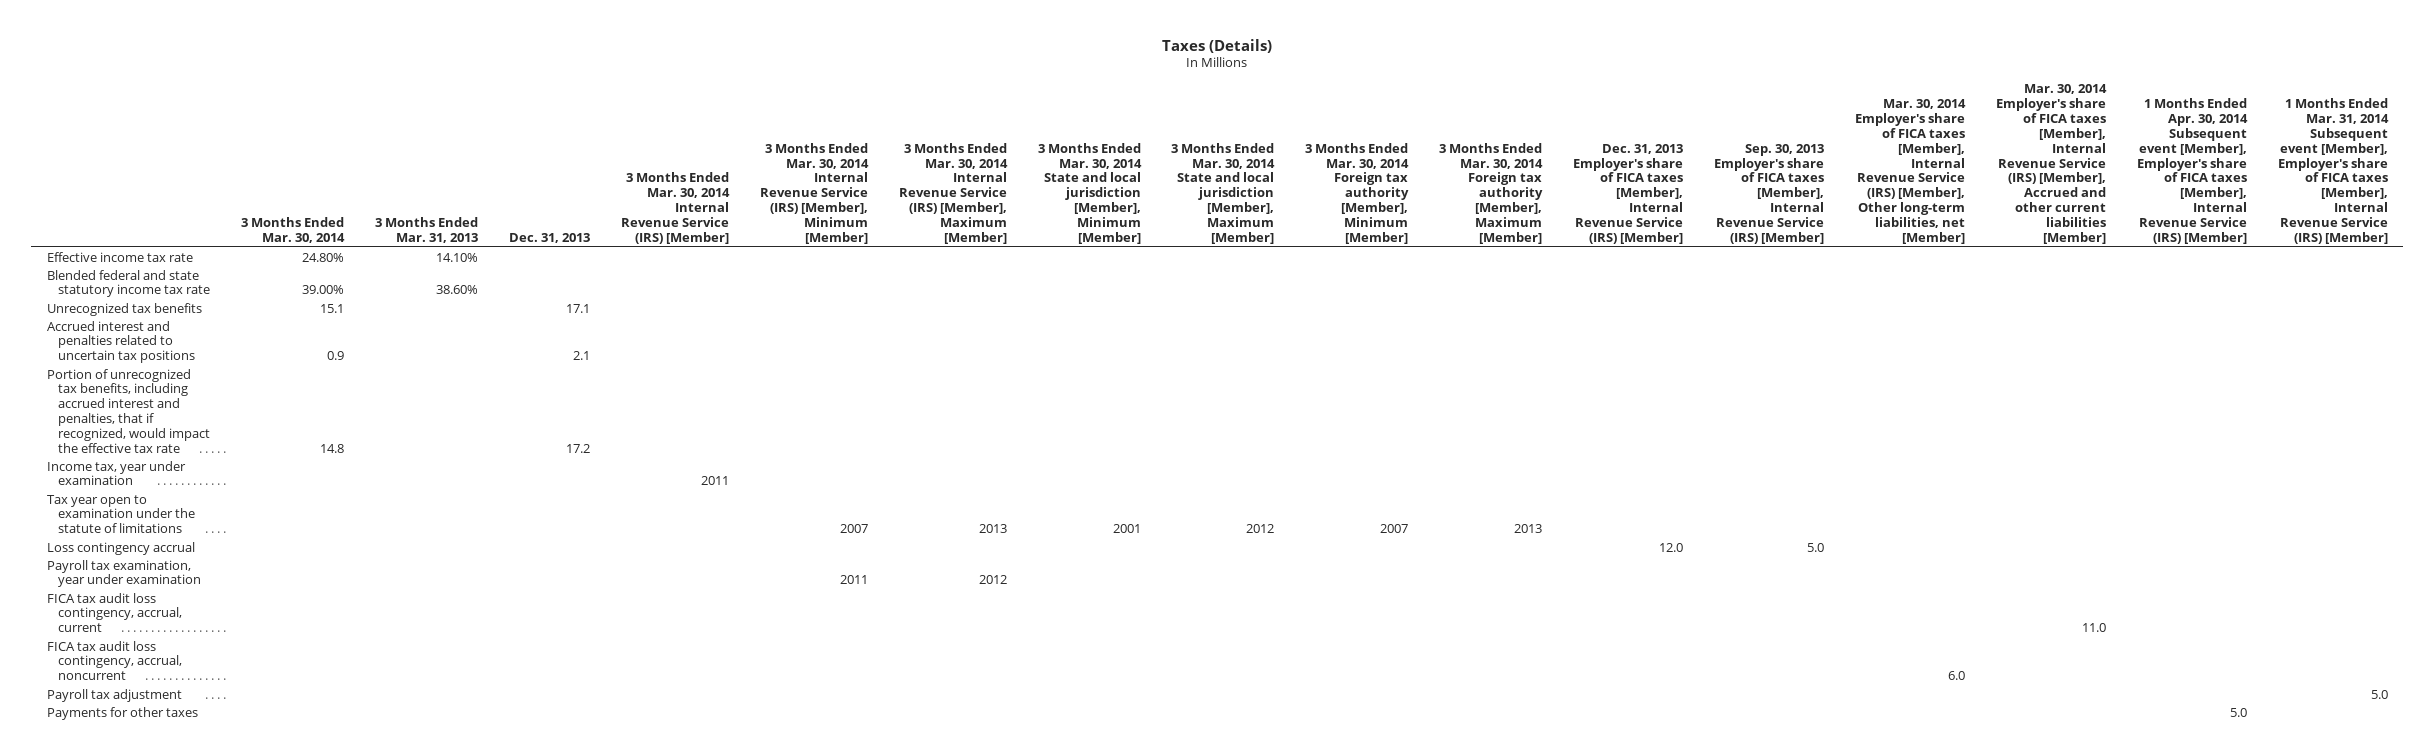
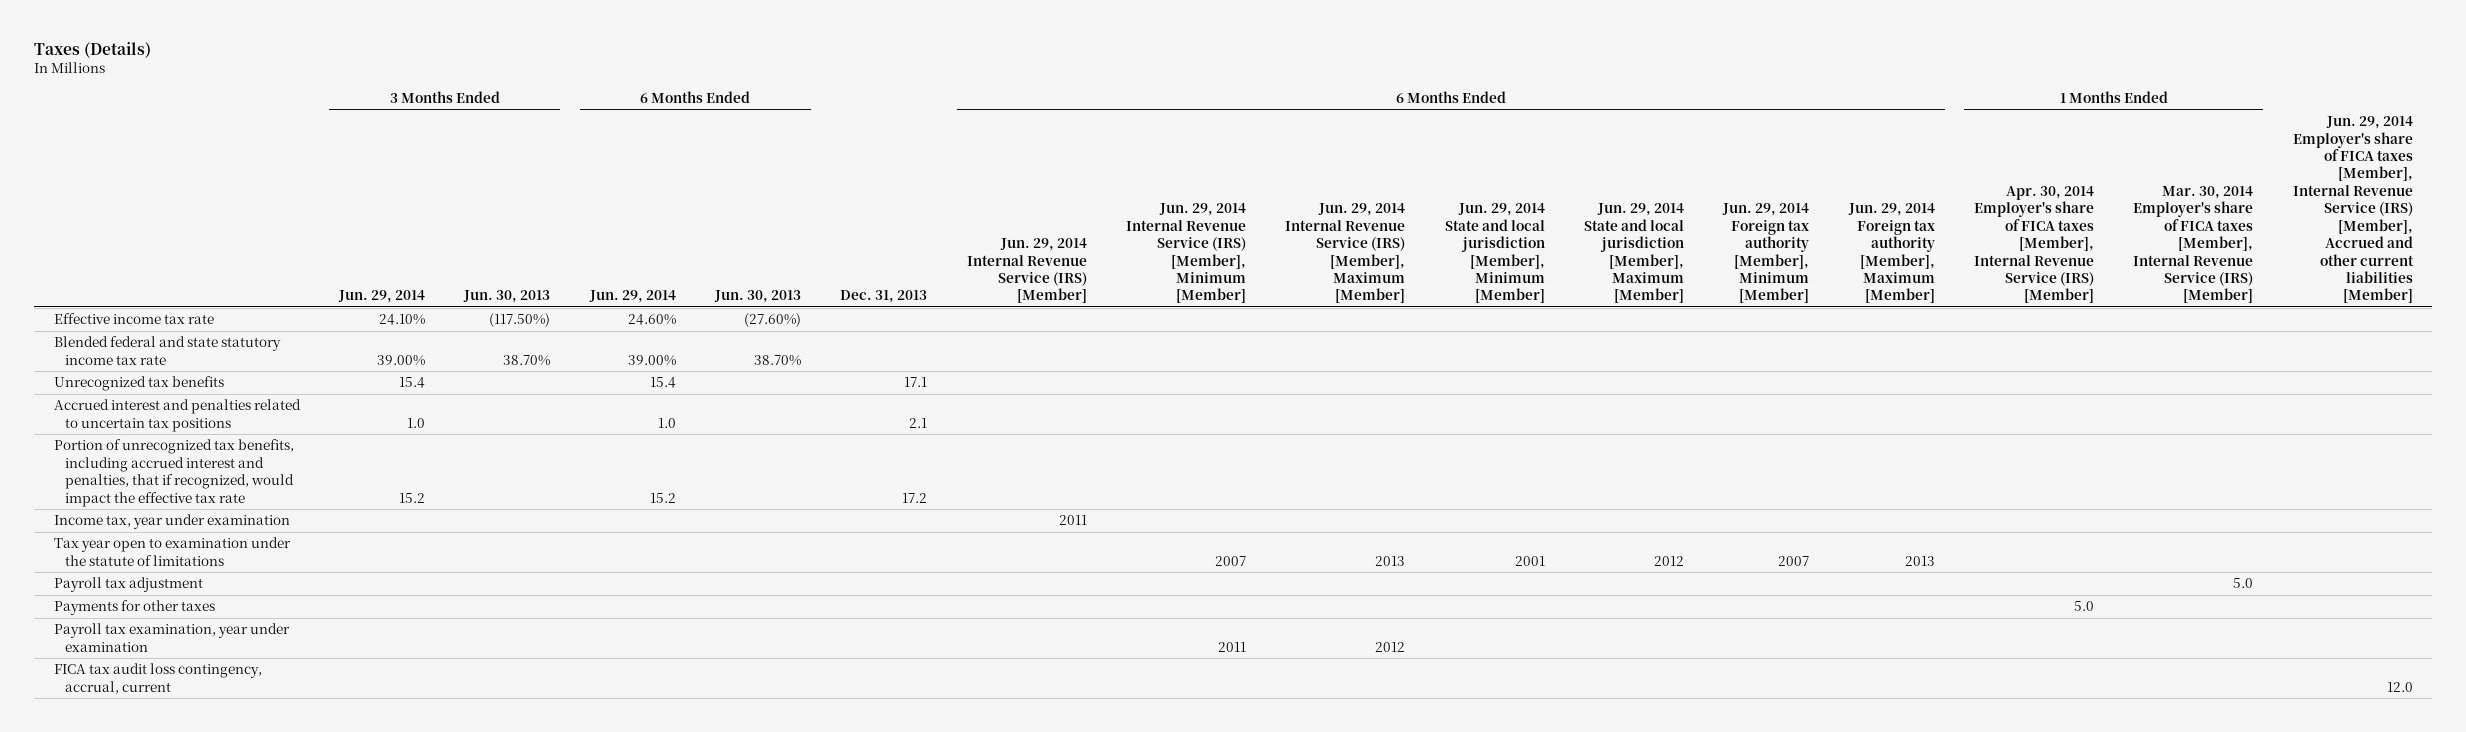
- | 3 Months Ended Mar. 30, 2014 | 3 Months Ended Mar. 31, 2013 | Dec. 31, 2013 | 3 Months Ended Mar. 30, 2014 Internal Revenue Service (IRS) [Member] | 3 Months Ended Mar. 30, 2014 Internal Revenue Service (IRS) [Member], Minimum [Member] | 3 Months Ended Mar. 30, 2014 Internal Revenue Service (IRS) [Member], Maximum [Member] | 3 Months Ended Mar. 30, 2014 State and local jurisdiction [Member], Minimum [Member] | 3 Months Ended Mar. 30, 2014 State and local jurisdiction [Member], Maximum [Member] | 3 Months Ended Mar. 30, 2014 Foreign tax authority [Member], Minimum [Member] | 3 Months Ended Mar. 30, 2014 Foreign tax authority [Member], Maximum [Member] | Dec. 31, 2013 Employer's share of FICA taxes [Member], Internal Revenue Service (IRS) [Member] | Sep. 30, 2013 Employer's share of FICA taxes [Member], Internal Revenue Service (IRS) [Member] | Mar. 30, 2014 Employer's share of FICA taxes [Member], Internal Revenue Service (IRS) [Member], Other long-term liabilities, net [Member] | Mar. 30, 2014 Employer's share of FICA taxes [Member], Internal Revenue Service (IRS) [Member], Accrued and other current liabilities [Member] | 1 Months Ended Apr. 30, 2014 Subsequent event [Member], Employer's share of FICA taxes [Member], Internal Revenue Service (IRS) [Member] | 1 Months Ended Mar. 31, 2014 Subsequent event [Member], Employer's share of FICA taxes [Member], Internal Revenue Service (IRS) [Member]
+ | 3 Months Ended Jun. 29, 2014 | 3 Months Ended Jun. 30, 2013 | 6 Months Ended Jun. 29, 2014 | 6 Months Ended Jun. 30, 2013 | Dec. 31, 2013 | 6 Months Ended Jun. 29, 2014 Internal Revenue Service (IRS) [Member] | 6 Months Ended Jun. 29, 2014 Internal Revenue Service (IRS) [Member], Minimum [Member] | 6 Months Ended Jun. 29, 2014 Internal Revenue Service (IRS) [Member], Maximum [Member] | 6 Months Ended Jun. 29, 2014 State and local jurisdiction [Member], Minimum [Member] | 6 Months Ended Jun. 29, 2014 State and local jurisdiction [Member], Maximum [Member] | 6 Months Ended Jun. 29, 2014 Foreign tax authority [Member], Minimum [Member] | 6 Months Ended Jun. 29, 2014 Foreign tax authority [Member], Maximum [Member] | 1 Months Ended Apr. 30, 2014 Employer's share of FICA taxes [Member], Internal Revenue Service (IRS) [Member] | 1 Months Ended Mar. 30, 2014 Employer's share of FICA taxes [Member], Internal Revenue Service (IRS) [Member] | Jun. 29, 2014 Employer's share of FICA taxes [Member], Internal Revenue Service (IRS) [Member], Accrued and other current liabilities [Member]
- Loss contingency accrual | | | | | | | | | | | 12.0 | 5.0 | | | |
- FICA tax audit loss contingency, accrual, noncurrent | | | | | | | | | | | | | 6.0 | | |
moved down: Payroll tax examination, year under examination | | | | | | | 2011 | 2012 | | | | | | |
moved down: FICA tax audit loss contingency, accrual, current | | | | | | | | | | | | | | | 12.0

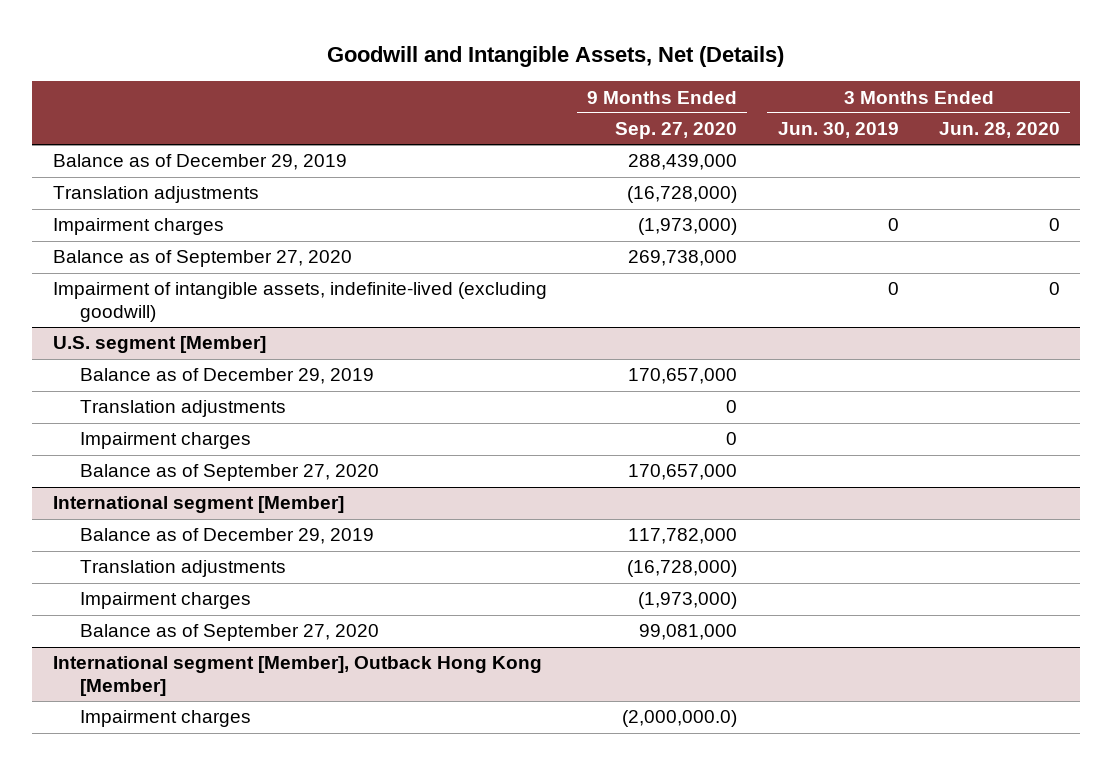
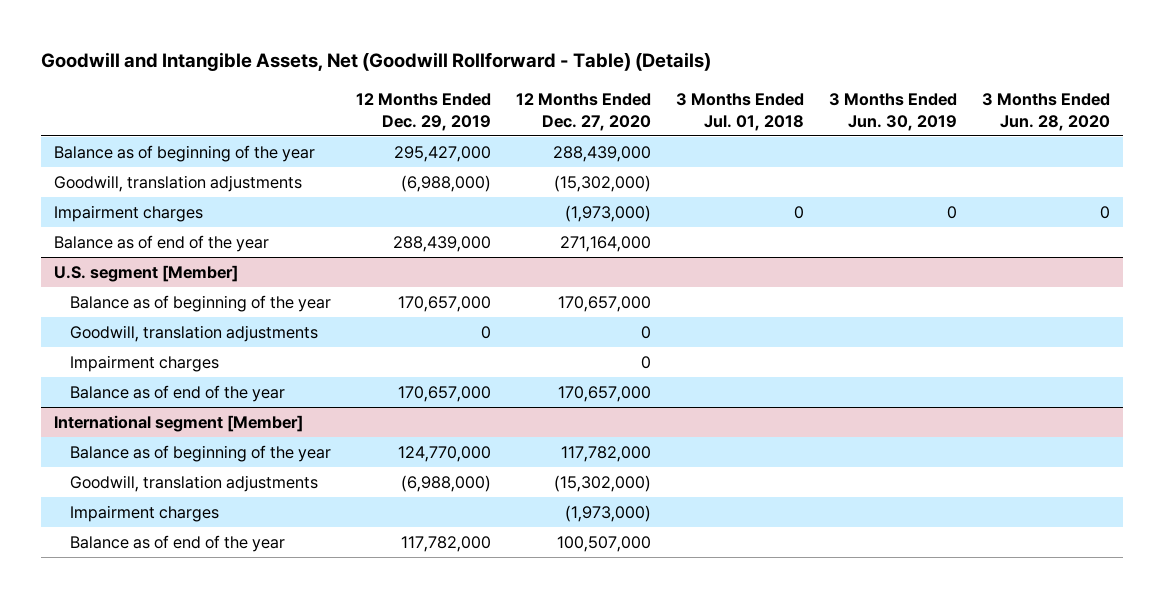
- Goodwill and Intangible Assets, Net (Details)
+ Goodwill and Intangible Assets, Net (Goodwill Rollforward - Table) (Details)
- | 9 Months Ended Sep. 27, 2020 | 3 Months Ended Jun. 30, 2019 | 3 Months Ended Jun. 28, 2020
+ | 12 Months Ended Dec. 29, 2019 | 12 Months Ended Dec. 27, 2020 | 3 Months Ended Jul. 01, 2018 | 3 Months Ended Jun. 30, 2019 | 3 Months Ended Jun. 28, 2020
- Balance as of December 29, 2019 | 288,439,000 | |
- Translation adjustments | (16,728,000) | |
+ Balance as of beginning of the year | 295,427,000 | 288,439,000 | | |
+ Goodwill, translation adjustments | (6,988,000) | (15,302,000) | | |
- Balance as of September 27, 2020 | 269,738,000 | |
- Impairment of intangible assets, indefinite-lived (excluding goodwill) | | 0 | 0
+ Balance as of end of the year | 288,439,000 | 271,164,000 | | |
@ U.S. segment [Member]
- Balance as of December 29, 2019 | 170,657,000 | |
- Translation adjustments | 0 | |
+ Balance as of beginning of the year | 170,657,000 | 170,657,000 | | |
+ Goodwill, translation adjustments | 0 | 0 | | |
- Balance as of September 27, 2020 | 170,657,000 | |
+ Balance as of end of the year | 170,657,000 | 170,657,000 | | |
@ International segment [Member]
- Balance as of December 29, 2019 | 117,782,000 | |
- Translation adjustments | (16,728,000) | |
+ Balance as of beginning of the year | 124,770,000 | 117,782,000 | | |
+ Goodwill, translation adjustments | (6,988,000) | (15,302,000) | | |
- Balance as of September 27, 2020 | 99,081,000 | |
- International segment [Member], Outback Hong Kong [Member]
- Impairment charges | (2,000,000.0) | |
@ International segment [Member]
+ Balance as of end of the year | 117,782,000 | 100,507,000 | | |

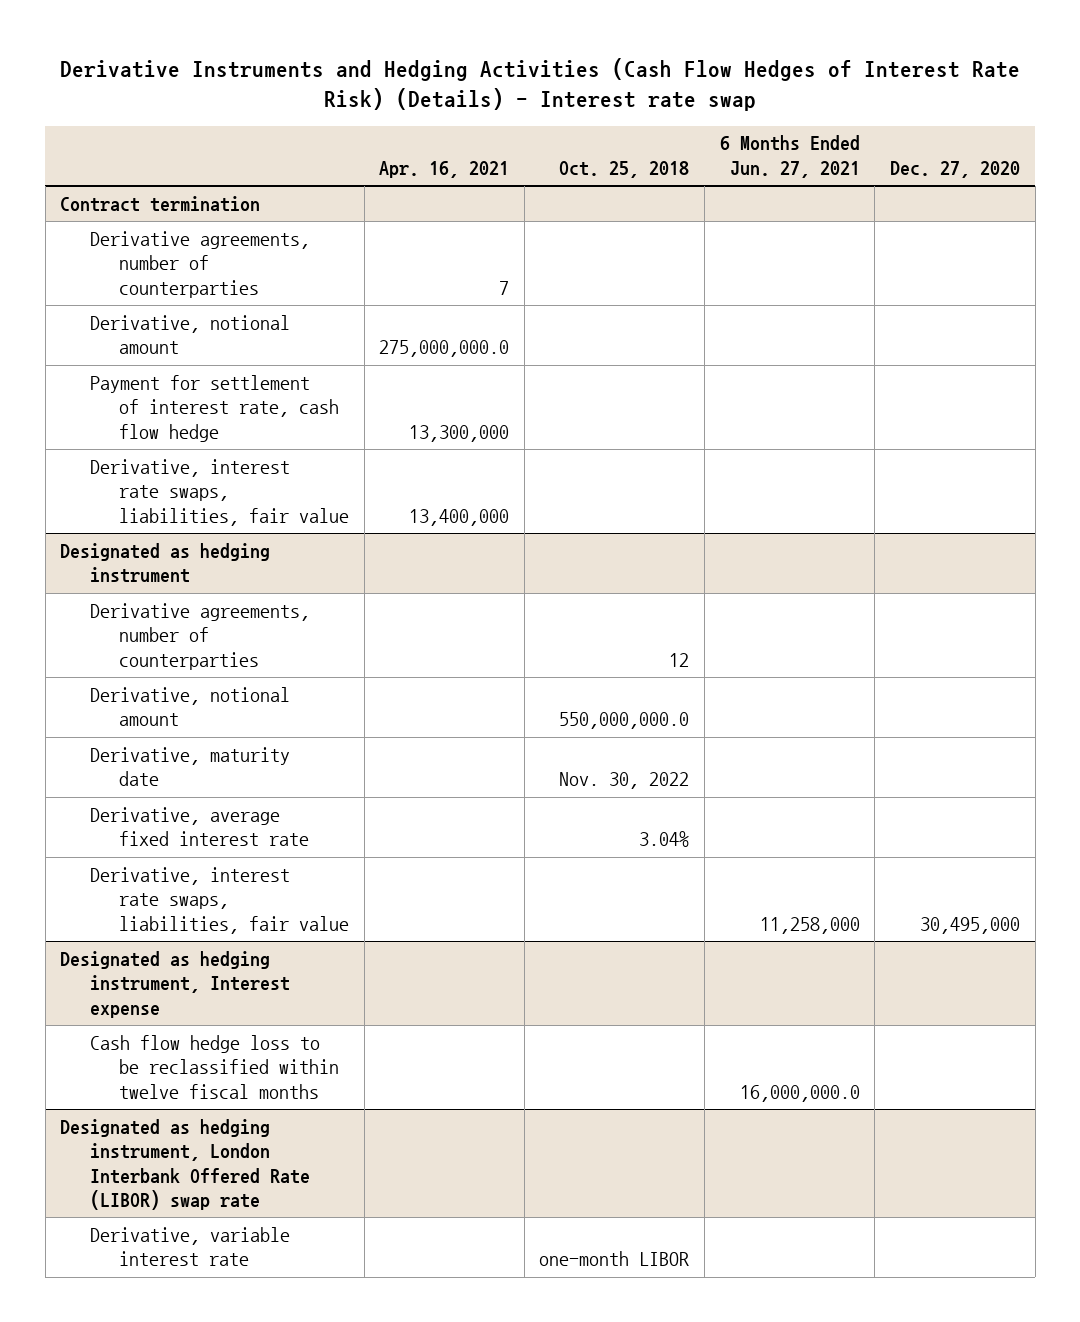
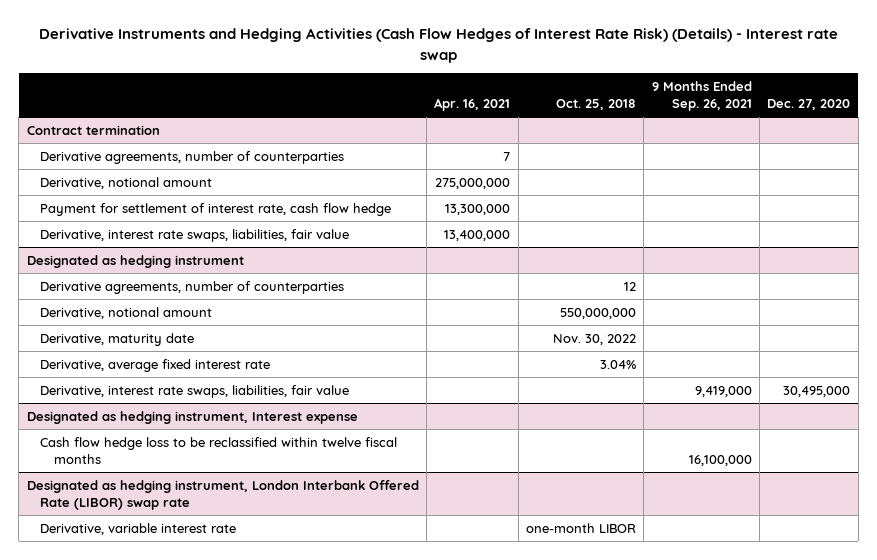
- | Apr. 16, 2021 | Oct. 25, 2018 | 6 Months Ended Jun. 27, 2021 | Dec. 27, 2020
+ | Apr. 16, 2021 | Oct. 25, 2018 | 9 Months Ended Sep. 26, 2021 | Dec. 27, 2020
@ Contract termination
- Derivative, notional amount | 275,000,000.0 | | |
+ Derivative, notional amount | 275,000,000 | | |
@ Designated as hedging instrument
- Derivative, notional amount | | 550,000,000.0 | |
+ Derivative, notional amount | | 550,000,000 | |

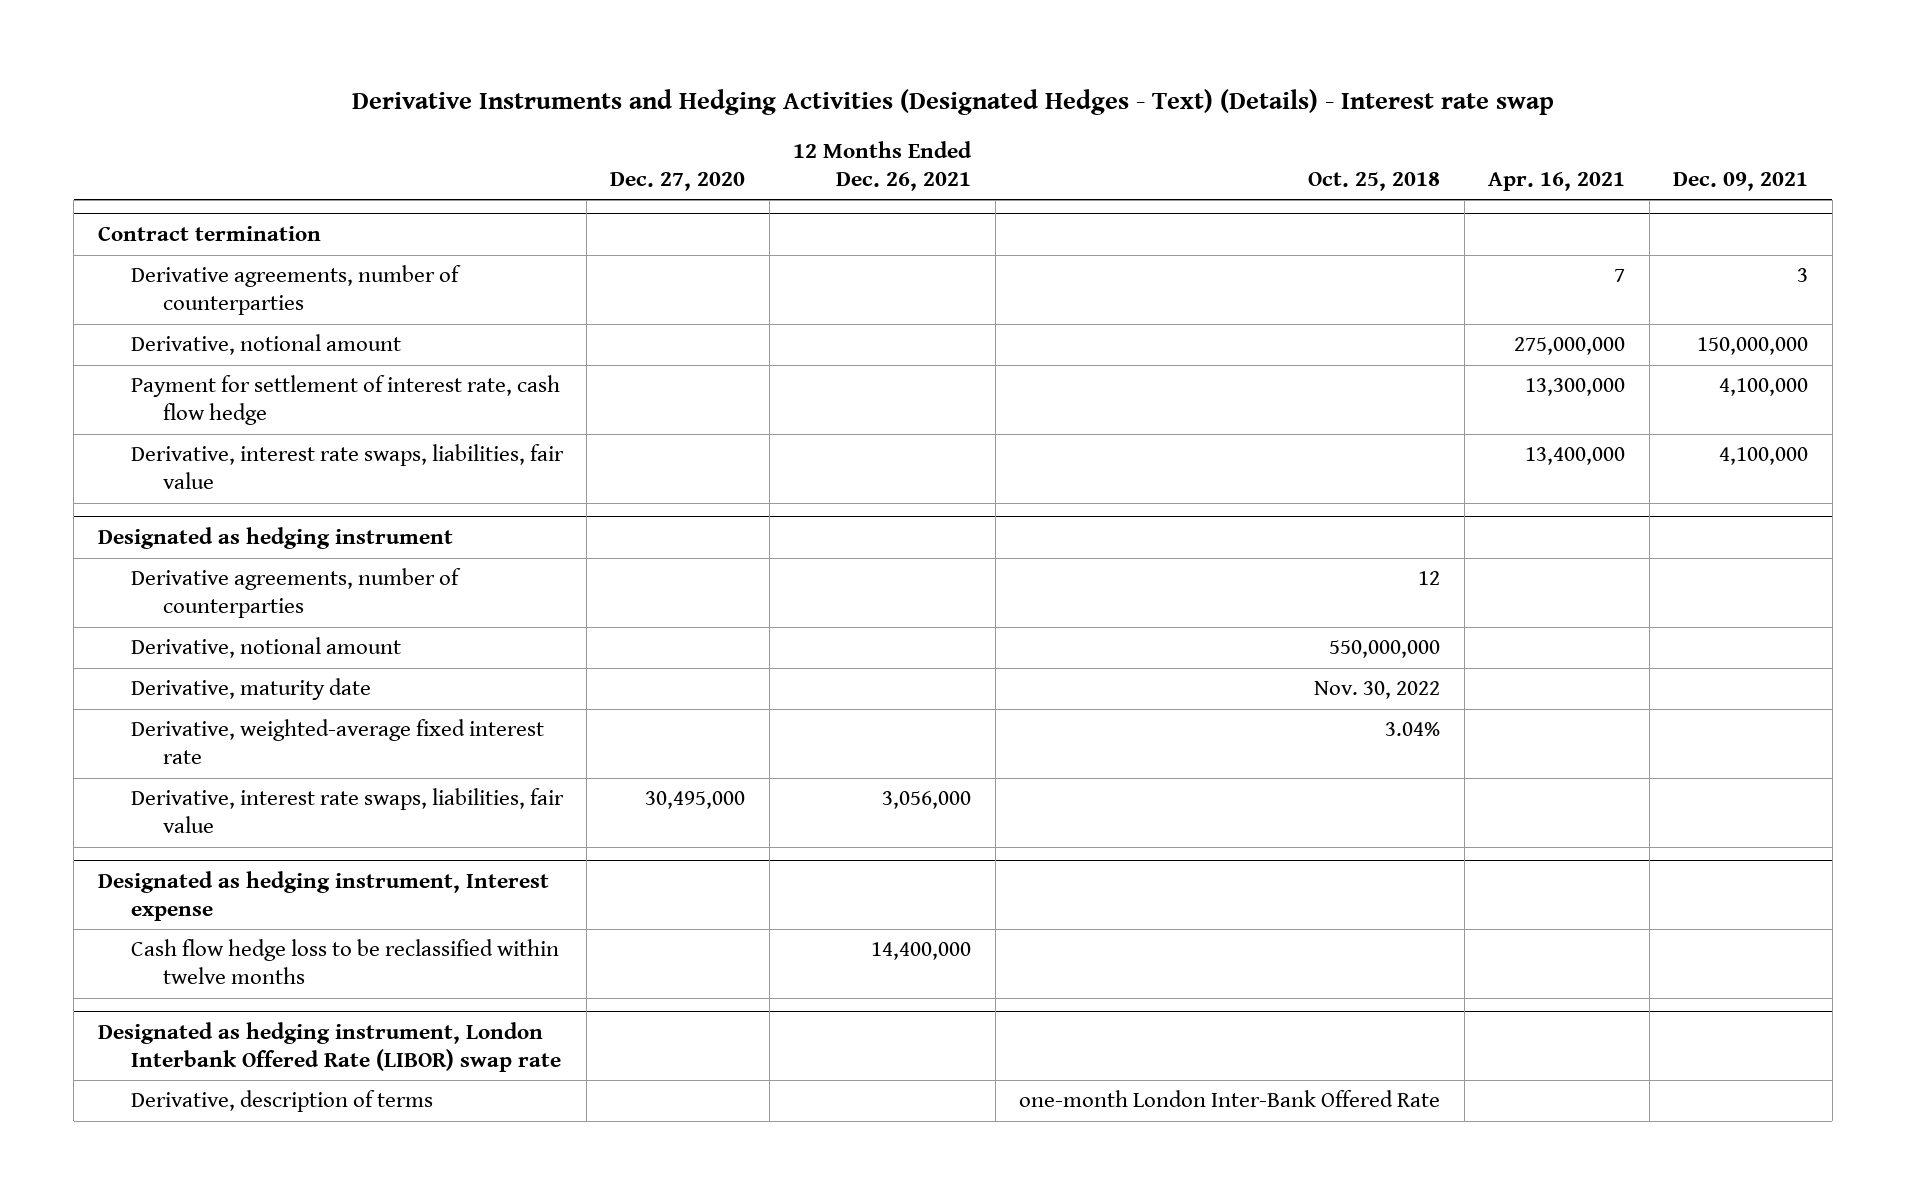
- Derivative Instruments and Hedging Activities (Cash Flow Hedges of Interest Rate Risk) (Details) - Interest rate swap
+ Derivative Instruments and Hedging Activities (Designated Hedges - Text) (Details) - Interest rate swap
- | Apr. 16, 2021 | Oct. 25, 2018 | 9 Months Ended Sep. 26, 2021 | Dec. 27, 2020
+ | Dec. 27, 2020 | 12 Months Ended Dec. 26, 2021 | Oct. 25, 2018 | Apr. 16, 2021 | Dec. 09, 2021
@ Designated as hedging instrument
- Derivative, average fixed interest rate | | 3.04% | |
+ Derivative, weighted-average fixed interest rate | | | 3.04% | |
@ Designated as hedging instrument, Interest expense
- Cash flow hedge loss to be reclassified within twelve fiscal months | | | 16,100,000 |
+ Cash flow hedge loss to be reclassified within twelve months | | 14,400,000 | | |
@ Designated as hedging instrument, London Interbank Offered Rate (LIBOR) swap rate
- Derivative, variable interest rate | | one-month LIBOR | |
+ Derivative, description of terms | | | one-month London Inter-Bank Offered Rate | |

